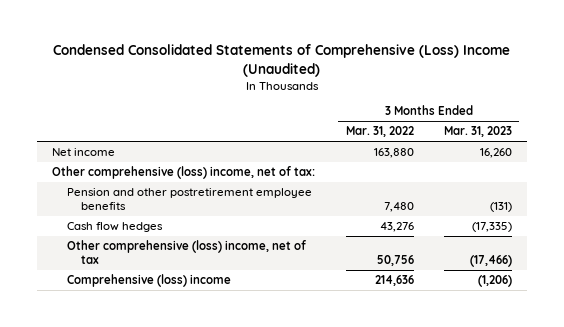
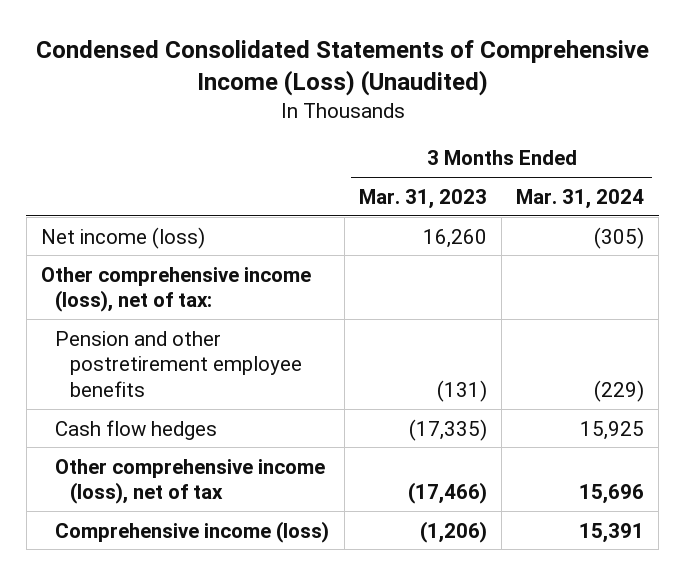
- Condensed Consolidated Statements of Comprehensive (Loss) Income (Unaudited)
+ Condensed Consolidated Statements of Comprehensive Income (Loss) (Unaudited)
- | 3 Months Ended Mar. 31, 2022 | 3 Months Ended Mar. 31, 2023
+ | 3 Months Ended Mar. 31, 2023 | 3 Months Ended Mar. 31, 2024
- Net income | 163,880 | 16,260
- Other comprehensive (loss) income, net of tax:
+ Net income (loss) | 16,260 | (305)
+ Other comprehensive income (loss), net of tax:
- Other comprehensive (loss) income, net of tax | 50,756 | (17,466)
- Comprehensive (loss) income | 214,636 | (1,206)
+ Other comprehensive income (loss), net of tax | (17,466) | 15,696
+ Comprehensive income (loss) | (1,206) | 15,391

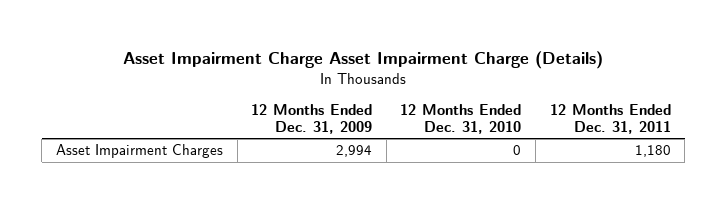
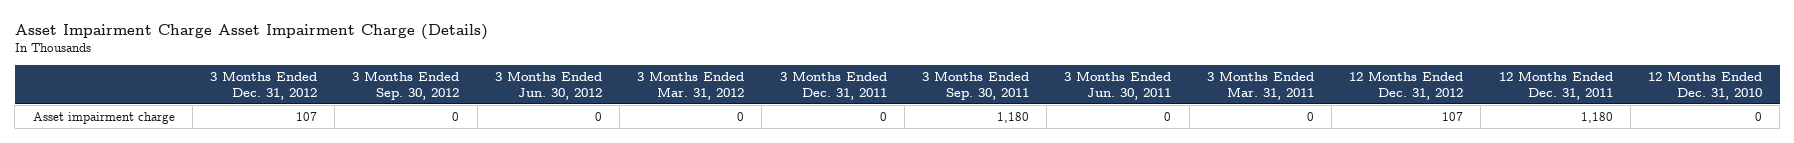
- | 12 Months Ended Dec. 31, 2009 | 12 Months Ended Dec. 31, 2010 | 12 Months Ended Dec. 31, 2011
+ | 3 Months Ended Dec. 31, 2012 | 3 Months Ended Sep. 30, 2012 | 3 Months Ended Jun. 30, 2012 | 3 Months Ended Mar. 31, 2012 | 3 Months Ended Dec. 31, 2011 | 3 Months Ended Sep. 30, 2011 | 3 Months Ended Jun. 30, 2011 | 3 Months Ended Mar. 31, 2011 | 12 Months Ended Dec. 31, 2012 | 12 Months Ended Dec. 31, 2011 | 12 Months Ended Dec. 31, 2010
- Asset Impairment Charges | 2,994 | 0 | 1,180
+ Asset impairment charge | 107 | 0 | 0 | 0 | 0 | 1,180 | 0 | 0 | 107 | 1,180 | 0

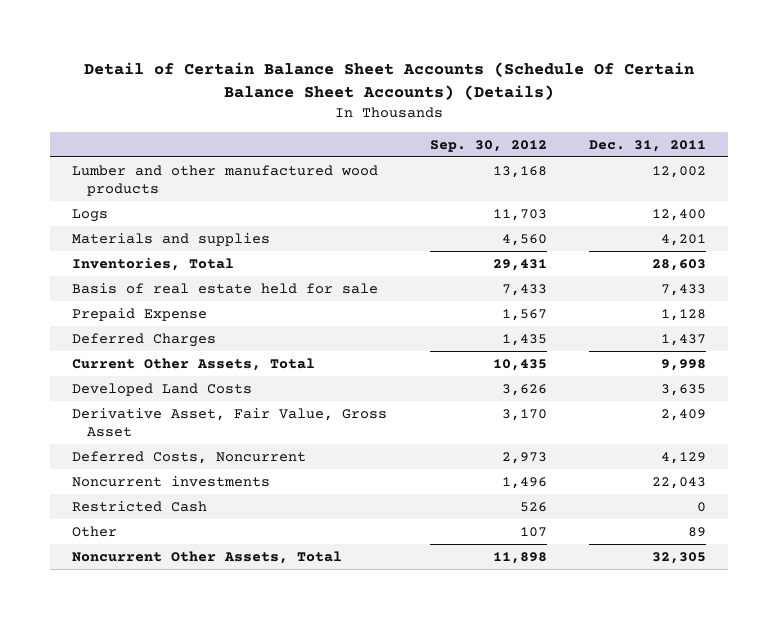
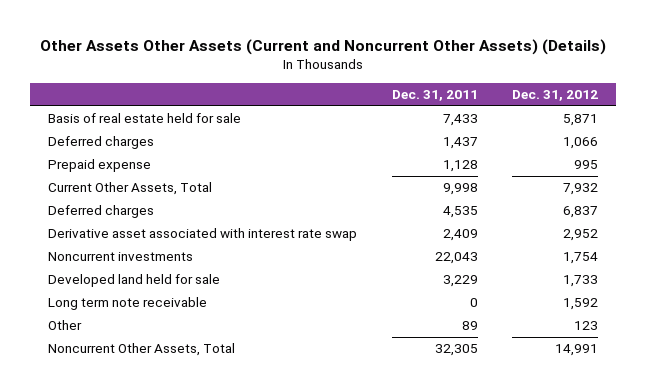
- Detail of Certain Balance Sheet Accounts (Schedule Of Certain Balance Sheet Accounts) (Details)
+ Other Assets Other Assets (Current and Noncurrent Other Assets) (Details)
- | Sep. 30, 2012 | Dec. 31, 2011
+ | Dec. 31, 2011 | Dec. 31, 2012
- Lumber and other manufactured wood products | 13,168 | 12,002
- Logs | 11,703 | 12,400
- Materials and supplies | 4,560 | 4,201
- Inventories, Total | 29,431 | 28,603
- Prepaid Expense | 1,567 | 1,128
- Deferred Charges | 1,435 | 1,437
+ Deferred charges | 1,437 | 1,066
+ Prepaid expense | 1,128 | 995
- Developed Land Costs | 3,626 | 3,635
- Derivative Asset, Fair Value, Gross Asset | 3,170 | 2,409
- Deferred Costs, Noncurrent | 2,973 | 4,129
+ Deferred charges | 4,535 | 6,837
+ Derivative asset associated with interest rate swap | 2,409 | 2,952
- Restricted Cash | 526 | 0
+ Developed land held for sale | 3,229 | 1,733
+ Long term note receivable | 0 | 1,592

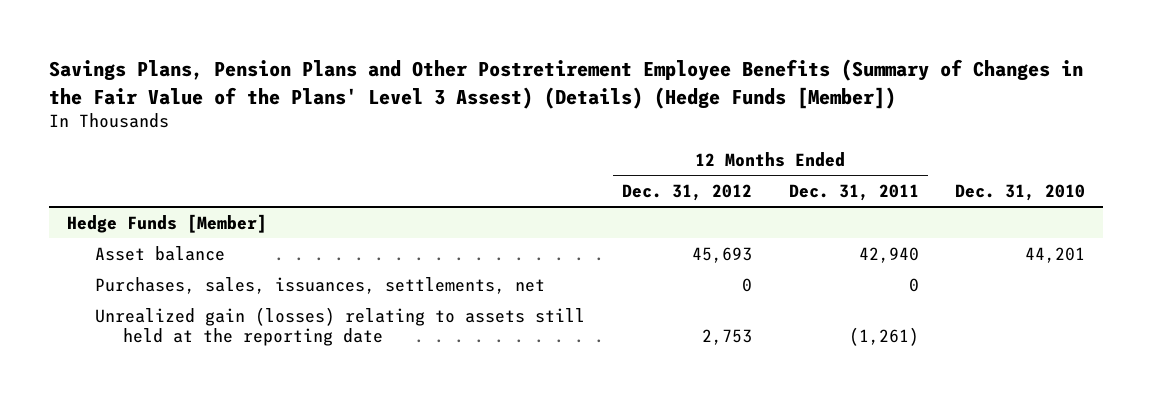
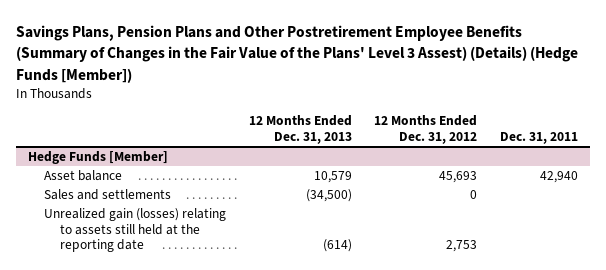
- | 12 Months Ended Dec. 31, 2012 | 12 Months Ended Dec. 31, 2011 | Dec. 31, 2010
+ | 12 Months Ended Dec. 31, 2013 | 12 Months Ended Dec. 31, 2012 | Dec. 31, 2011
@ Hedge Funds [Member]
- Purchases, sales, issuances, settlements, net | 0 | 0 |
+ Sales and settlements | (34,500) | 0 |

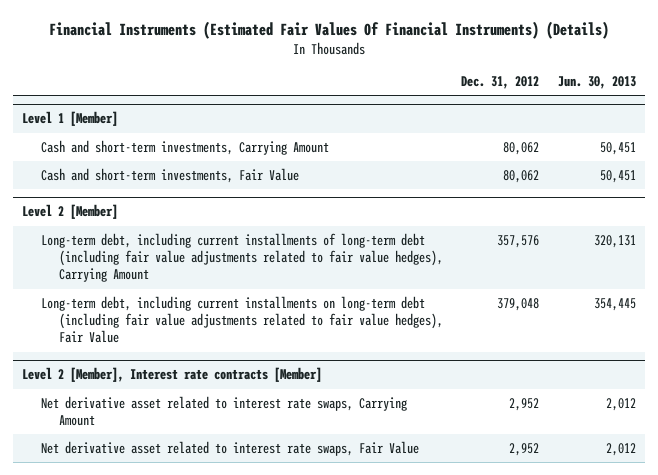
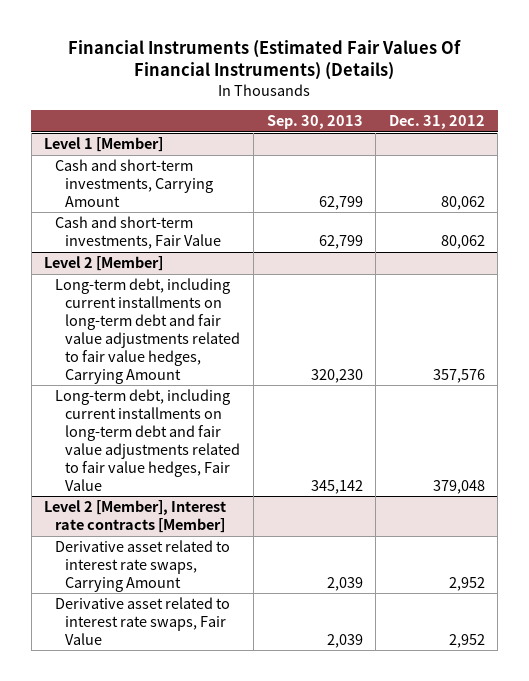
- | Dec. 31, 2012 | Jun. 30, 2013
+ | Sep. 30, 2013 | Dec. 31, 2012
@ Level 2 [Member]
- Long-term debt, including current installments of long-term debt (including fair value adjustments related to fair value hedges), Carrying Amount | 357,576 | 320,131
- Long-term debt, including current installments on long-term debt (including fair value adjustments related to fair value hedges), Fair Value | 379,048 | 354,445
+ Long-term debt, including current installments on long-term debt and fair value adjustments related to fair value hedges, Carrying Amount | 320,230 | 357,576
+ Long-term debt, including current installments on long-term debt and fair value adjustments related to fair value hedges, Fair Value | 345,142 | 379,048
@ Level 2 [Member], Interest rate contracts [Member]
- Net derivative asset related to interest rate swaps, Carrying Amount | 2,952 | 2,012
- Net derivative asset related to interest rate swaps, Fair Value | 2,952 | 2,012
+ Derivative asset related to interest rate swaps, Carrying Amount | 2,039 | 2,952
+ Derivative asset related to interest rate swaps, Fair Value | 2,039 | 2,952

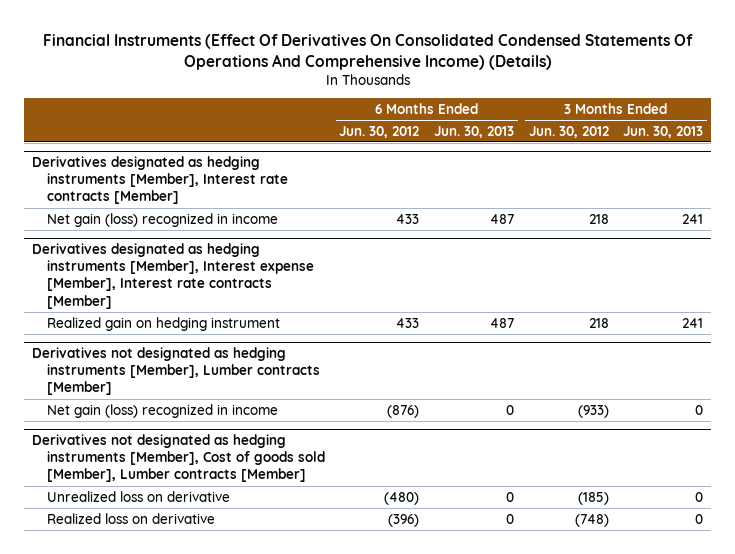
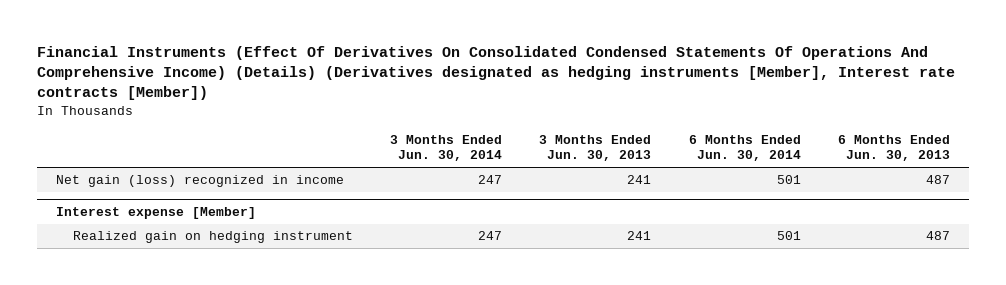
- Financial Instruments (Effect Of Derivatives On Consolidated Condensed Statements Of Operations And Comprehensive Income) (Details)
+ Financial Instruments (Effect Of Derivatives On Consolidated Condensed Statements Of Operations And Comprehensive Income) (Details) (Derivatives designated as hedging instruments [Member], Interest rate contracts [Member])
- | 6 Months Ended Jun. 30, 2012 | 6 Months Ended Jun. 30, 2013 | 3 Months Ended Jun. 30, 2012 | 3 Months Ended Jun. 30, 2013
+ | 3 Months Ended Jun. 30, 2014 | 3 Months Ended Jun. 30, 2013 | 6 Months Ended Jun. 30, 2014 | 6 Months Ended Jun. 30, 2013
- Derivatives designated as hedging instruments [Member], Interest rate contracts [Member]
- Derivatives designated as hedging instruments [Member], Interest expense [Member], Interest rate contracts [Member]
+ Interest expense [Member]
- Derivatives not designated as hedging instruments [Member], Lumber contracts [Member]
- Net gain (loss) recognized in income | (876) | 0 | (933) | 0
- Derivatives not designated as hedging instruments [Member], Cost of goods sold [Member], Lumber contracts [Member]
- Unrealized loss on derivative | (480) | 0 | (185) | 0
- Realized loss on derivative | (396) | 0 | (748) | 0

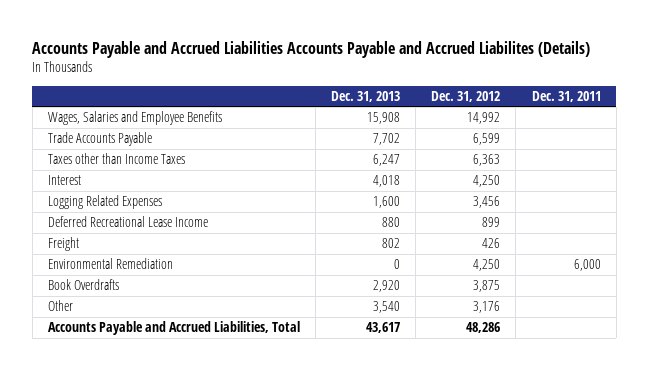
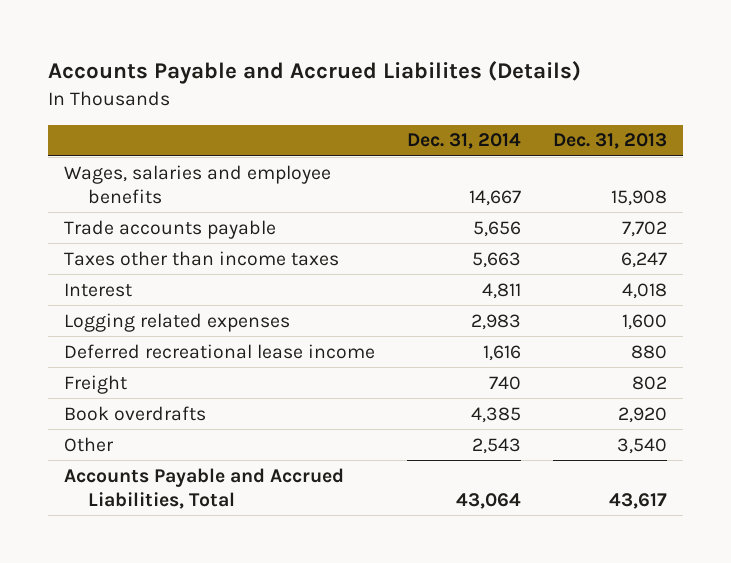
- Accounts Payable and Accrued Liabilities Accounts Payable and Accrued Liabilites (Details)
+ Accounts Payable and Accrued Liabilites (Details)
- | Dec. 31, 2013 | Dec. 31, 2012 | Dec. 31, 2011
+ | Dec. 31, 2014 | Dec. 31, 2013
- Wages, Salaries and Employee Benefits | 15,908 | 14,992 |
- Trade Accounts Payable | 7,702 | 6,599 |
- Taxes other than Income Taxes | 6,247 | 6,363 |
+ Wages, salaries and employee benefits | 14,667 | 15,908
+ Trade accounts payable | 5,656 | 7,702
+ Taxes other than income taxes | 5,663 | 6,247
- Logging Related Expenses | 1,600 | 3,456 |
- Deferred Recreational Lease Income | 880 | 899 |
+ Logging related expenses | 2,983 | 1,600
+ Deferred recreational lease income | 1,616 | 880
- Environmental Remediation | 0 | 4,250 | 6,000
- Book Overdrafts | 2,920 | 3,875 |
+ Book overdrafts | 4,385 | 2,920

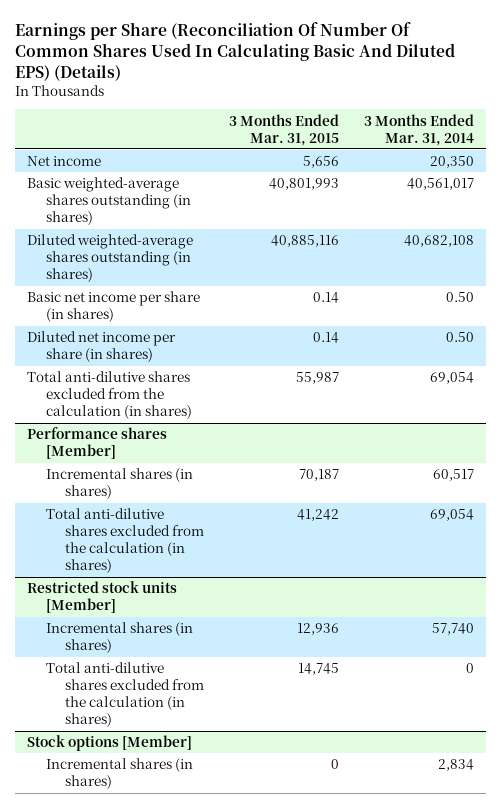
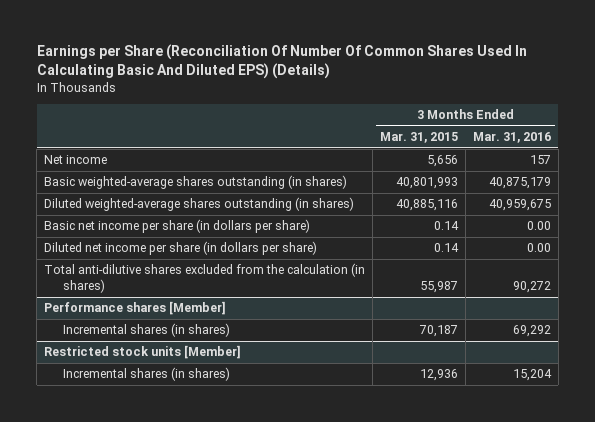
- | 3 Months Ended Mar. 31, 2015 | 3 Months Ended Mar. 31, 2014
+ | 3 Months Ended Mar. 31, 2015 | 3 Months Ended Mar. 31, 2016
- Basic net income per share (in shares) | 0.14 | 0.50
- Diluted net income per share (in shares) | 0.14 | 0.50
+ Basic net income per share (in dollars per share) | 0.14 | 0.00
+ Diluted net income per share (in dollars per share) | 0.14 | 0.00
@ Performance shares [Member]
- Total anti-dilutive shares excluded from the calculation (in shares) | 41,242 | 69,054
@ Restricted stock units [Member]
- Total anti-dilutive shares excluded from the calculation (in shares) | 14,745 | 0
- Stock options [Member]
- Incremental shares (in shares) | 0 | 2,834

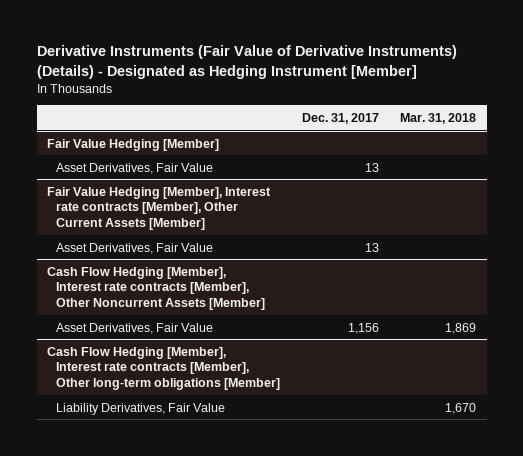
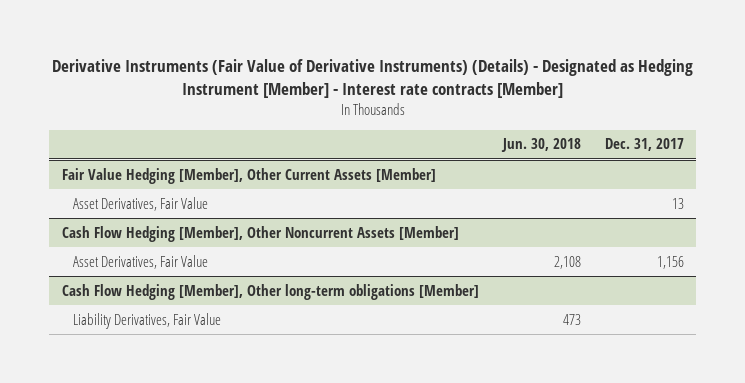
- Derivative Instruments (Fair Value of Derivative Instruments) (Details) - Designated as Hedging Instrument [Member]
+ Derivative Instruments (Fair Value of Derivative Instruments) (Details) - Designated as Hedging Instrument [Member] - Interest rate contracts [Member]
- | Dec. 31, 2017 | Mar. 31, 2018
+ | Jun. 30, 2018 | Dec. 31, 2017
- Fair Value Hedging [Member]
- Asset Derivatives, Fair Value | 13 |
- Fair Value Hedging [Member], Interest rate contracts [Member], Other Current Assets [Member]
+ Fair Value Hedging [Member], Other Current Assets [Member]
- Cash Flow Hedging [Member], Interest rate contracts [Member], Other Noncurrent Assets [Member]
+ Cash Flow Hedging [Member], Other Noncurrent Assets [Member]
- Cash Flow Hedging [Member], Interest rate contracts [Member], Other long-term obligations [Member]
+ Cash Flow Hedging [Member], Other long-term obligations [Member]

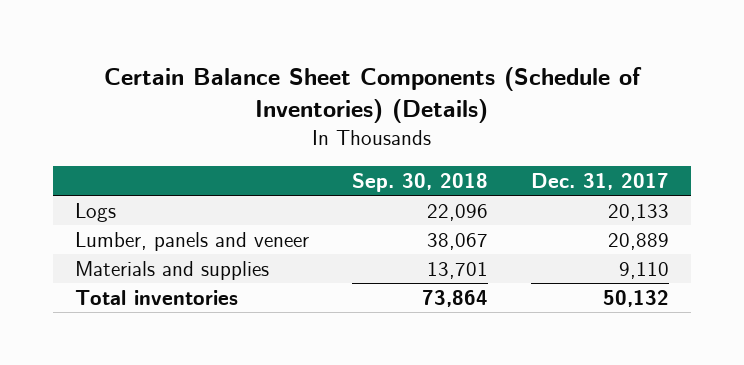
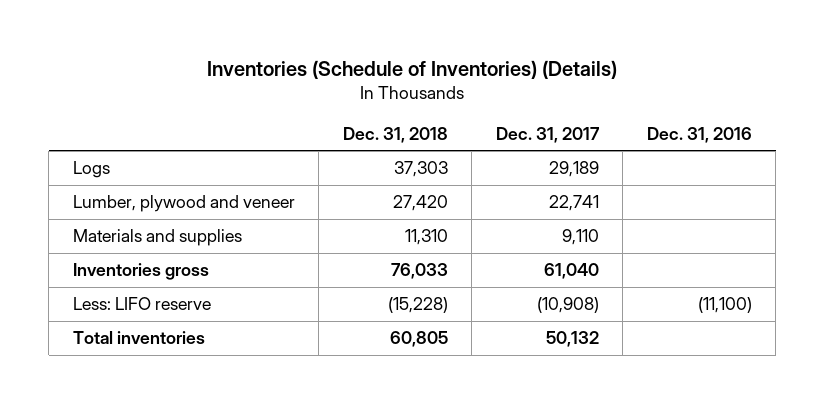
- Certain Balance Sheet Components (Schedule of Inventories) (Details)
+ Inventories (Schedule of Inventories) (Details)
- | Sep. 30, 2018 | Dec. 31, 2017
+ | Dec. 31, 2018 | Dec. 31, 2017 | Dec. 31, 2016
- Logs | 22,096 | 20,133
- Lumber, panels and veneer | 38,067 | 20,889
+ Logs | 37,303 | 29,189 |
+ Lumber, plywood and veneer | 27,420 | 22,741 |
+ Inventories gross | 76,033 | 61,040 |
+ Less: LIFO reserve | (15,228) | (10,908) | (11,100)

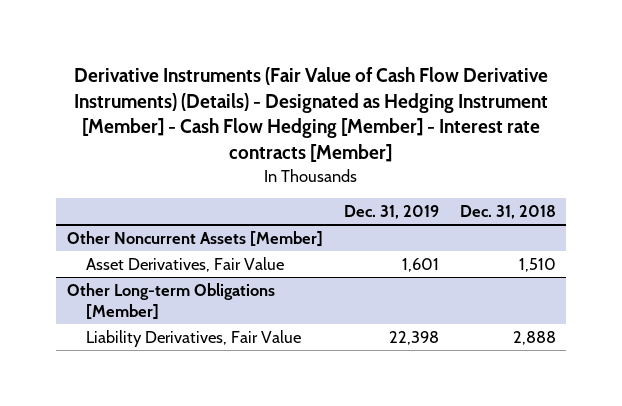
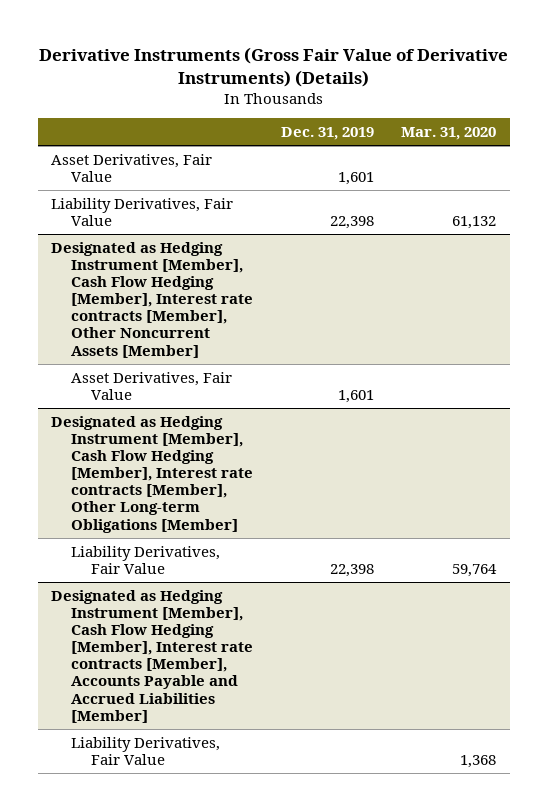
- Derivative Instruments (Fair Value of Cash Flow Derivative Instruments) (Details) - Designated as Hedging Instrument [Member] - Cash Flow Hedging [Member] - Interest rate contracts [Member]
+ Derivative Instruments (Gross Fair Value of Derivative Instruments) (Details)
- | Dec. 31, 2019 | Dec. 31, 2018
+ | Dec. 31, 2019 | Mar. 31, 2020
- Other Noncurrent Assets [Member]
- Other Long-term Obligations [Member]
+ Designated as Hedging Instrument [Member], Cash Flow Hedging [Member], Interest rate contracts [Member], Other Noncurrent Assets [Member]
+ Asset Derivatives, Fair Value | 1,601 |
+ Designated as Hedging Instrument [Member], Cash Flow Hedging [Member], Interest rate contracts [Member], Other Long-term Obligations [Member]
+ Liability Derivatives, Fair Value | 22,398 | 59,764
+ Designated as Hedging Instrument [Member], Cash Flow Hedging [Member], Interest rate contracts [Member], Accounts Payable and Accrued Liabilities [Member]
+ Liability Derivatives, Fair Value | | 1,368

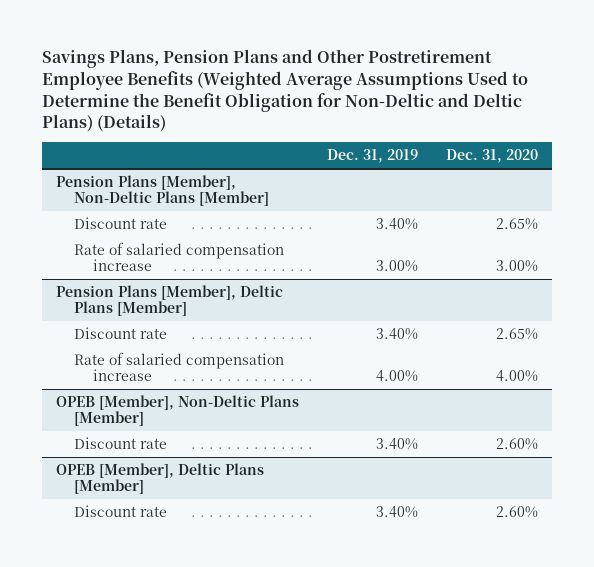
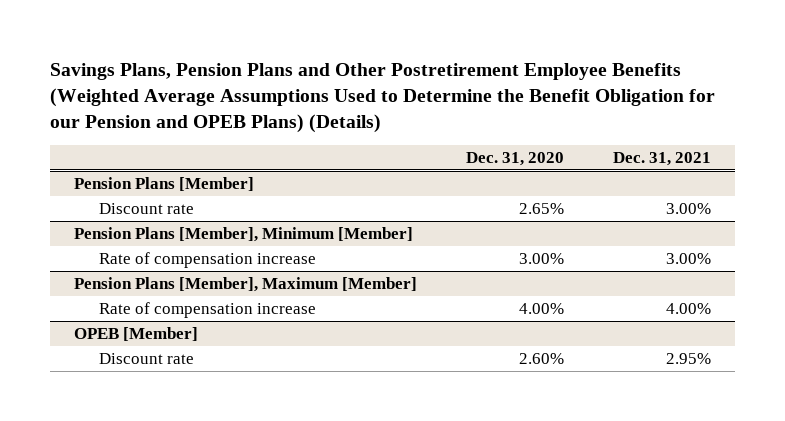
- Savings Plans, Pension Plans and Other Postretirement Employee Benefits (Weighted Average Assumptions Used to Determine the Benefit Obligation for Non-Deltic and Deltic Plans) (Details)
+ Savings Plans, Pension Plans and Other Postretirement Employee Benefits (Weighted Average Assumptions Used to Determine the Benefit Obligation for our Pension and OPEB Plans) (Details)
- | Dec. 31, 2019 | Dec. 31, 2020
+ | Dec. 31, 2020 | Dec. 31, 2021
- Pension Plans [Member], Non-Deltic Plans [Member]
- Discount rate | 3.40% | 2.65%
- Rate of salaried compensation increase | 3.00% | 3.00%
- Pension Plans [Member], Deltic Plans [Member]
+ Pension Plans [Member]
- Rate of salaried compensation increase | 4.00% | 4.00%
- OPEB [Member], Non-Deltic Plans [Member]
- Discount rate | 3.40% | 2.60%
- OPEB [Member], Deltic Plans [Member]
+ Pension Plans [Member], Minimum [Member]
+ Rate of compensation increase | 3.00% | 3.00%
+ Pension Plans [Member], Maximum [Member]
+ Rate of compensation increase | 4.00% | 4.00%
+ OPEB [Member]

